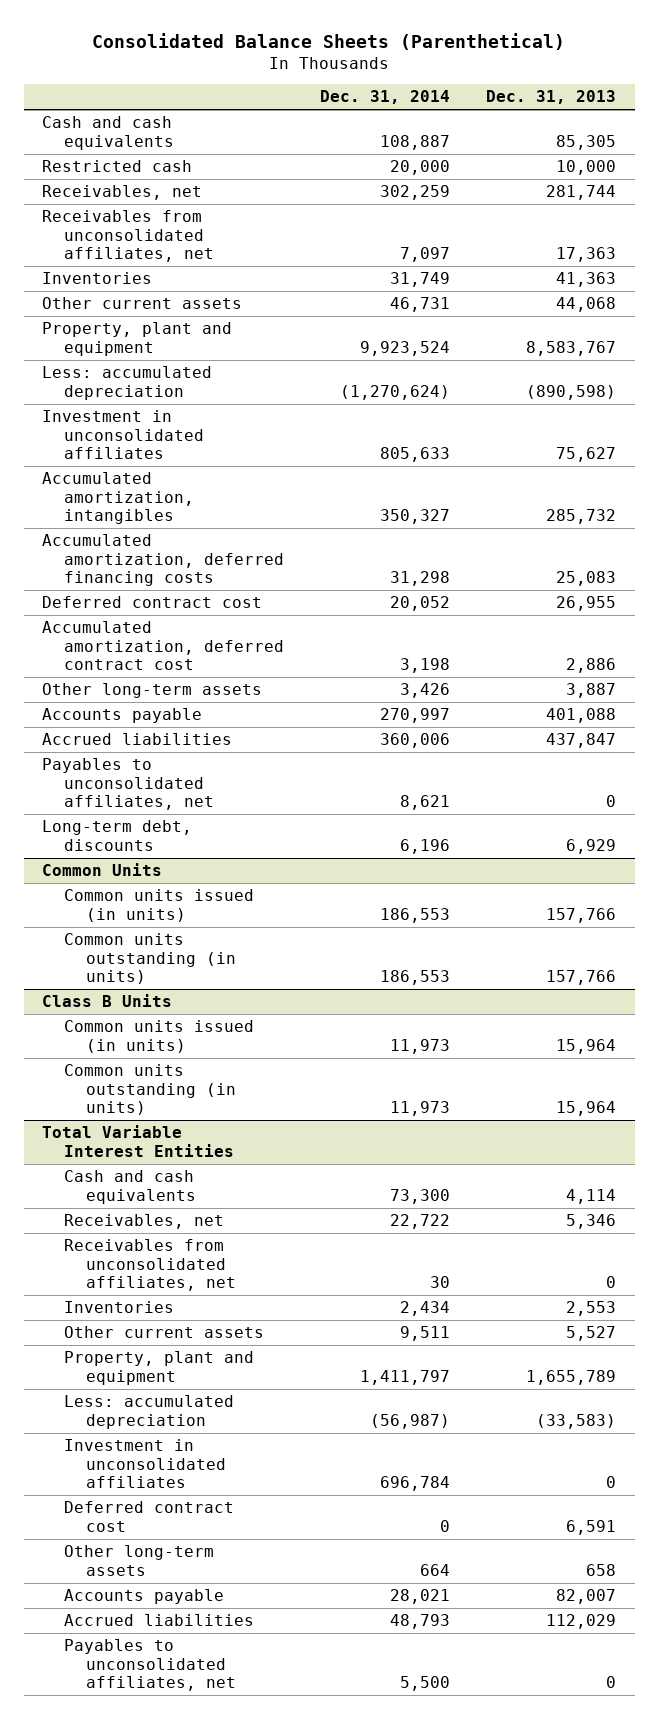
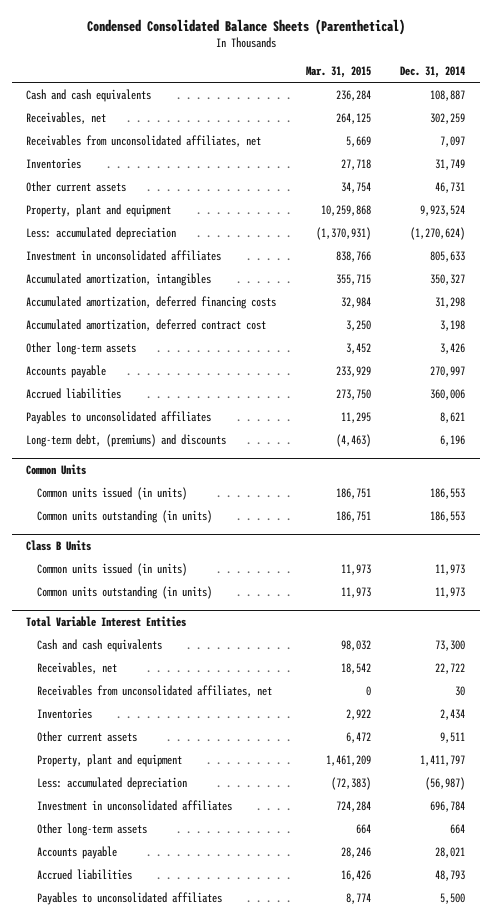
- Consolidated Balance Sheets (Parenthetical)
+ Condensed Consolidated Balance Sheets (Parenthetical)
- | Dec. 31, 2014 | Dec. 31, 2013
+ | Mar. 31, 2015 | Dec. 31, 2014
- Restricted cash | 20,000 | 10,000
- Deferred contract cost | 20,052 | 26,955
- Payables to unconsolidated affiliates, net | 8,621 | 0
- Long-term debt, discounts | 6,196 | 6,929
+ Payables to unconsolidated affiliates | 11,295 | 8,621
+ Long-term debt, (premiums) and discounts | (4,463) | 6,196
@ Total Variable Interest Entities
- Deferred contract cost | 0 | 6,591
- Payables to unconsolidated affiliates, net | 5,500 | 0
+ Payables to unconsolidated affiliates | 8,774 | 5,500

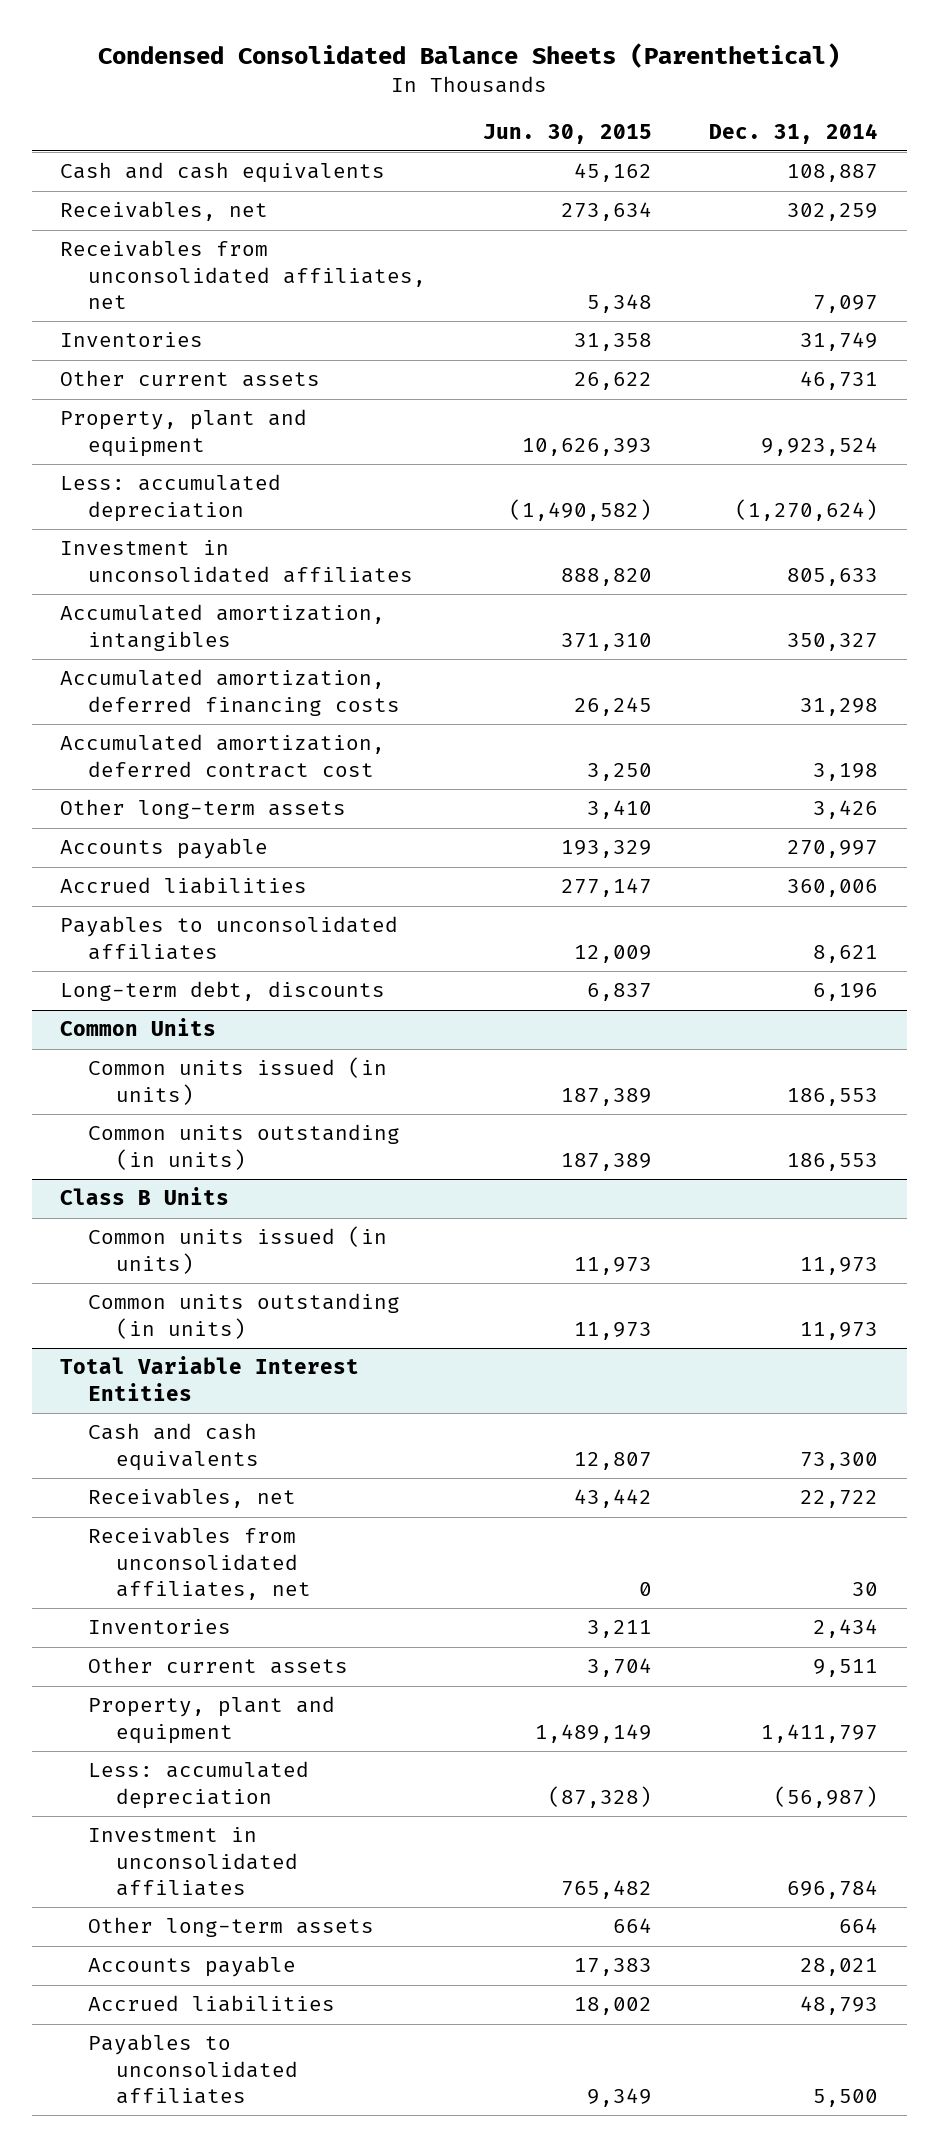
- | Mar. 31, 2015 | Dec. 31, 2014
+ | Jun. 30, 2015 | Dec. 31, 2014
- Long-term debt, (premiums) and discounts | (4,463) | 6,196
+ Long-term debt, discounts | 6,837 | 6,196

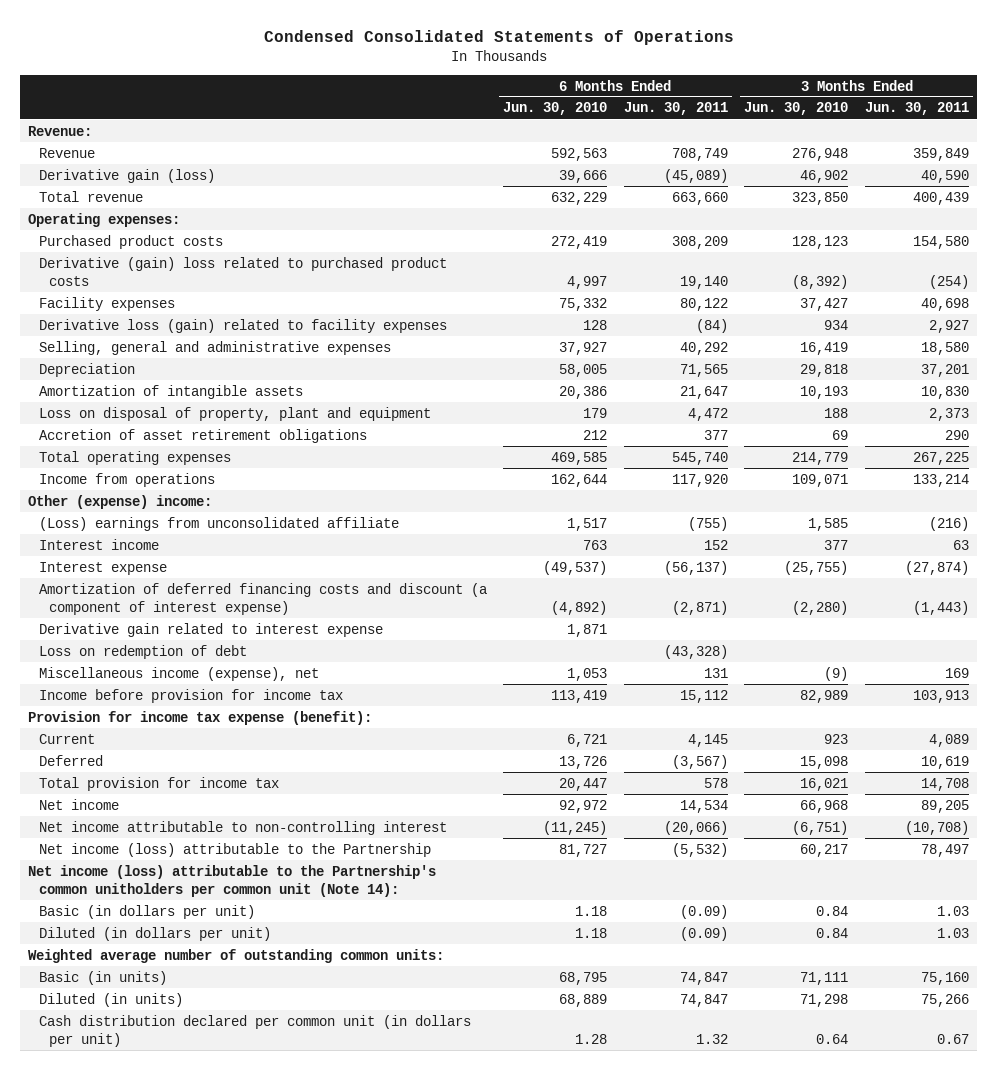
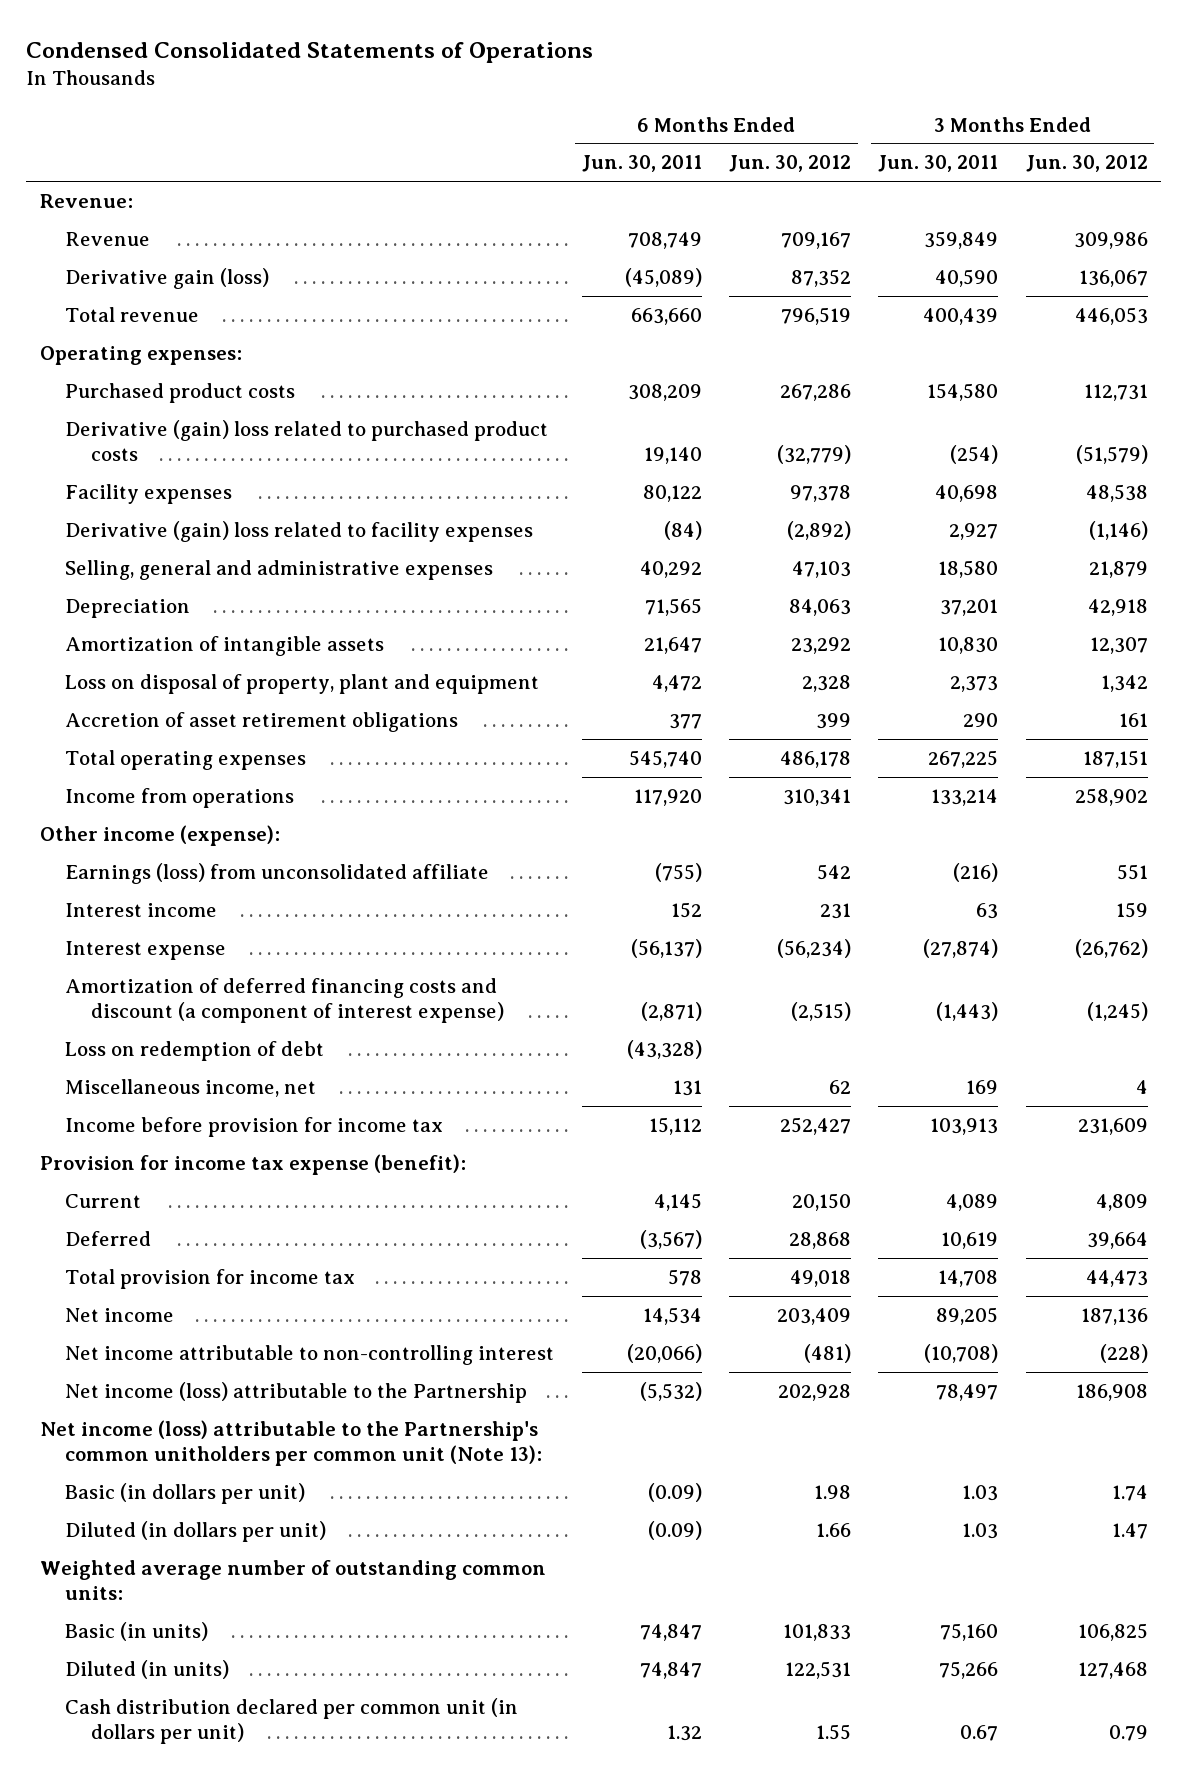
- | 6 Months Ended Jun. 30, 2010 | 6 Months Ended Jun. 30, 2011 | 3 Months Ended Jun. 30, 2010 | 3 Months Ended Jun. 30, 2011
+ | 6 Months Ended Jun. 30, 2011 | 6 Months Ended Jun. 30, 2012 | 3 Months Ended Jun. 30, 2011 | 3 Months Ended Jun. 30, 2012
- Derivative loss (gain) related to facility expenses | 128 | (84) | 934 | 2,927
+ Derivative (gain) loss related to facility expenses | (84) | (2,892) | 2,927 | (1,146)
- Other (expense) income:
- (Loss) earnings from unconsolidated affiliate | 1,517 | (755) | 1,585 | (216)
+ Other income (expense):
+ Earnings (loss) from unconsolidated affiliate | (755) | 542 | (216) | 551
- Derivative gain related to interest expense | 1,871 | | |
- Miscellaneous income (expense), net | 1,053 | 131 | (9) | 169
+ Miscellaneous income, net | 131 | 62 | 169 | 4
- Net income (loss) attributable to the Partnership's common unitholders per common unit (Note 14):
+ Net income (loss) attributable to the Partnership's common unitholders per common unit (Note 13):

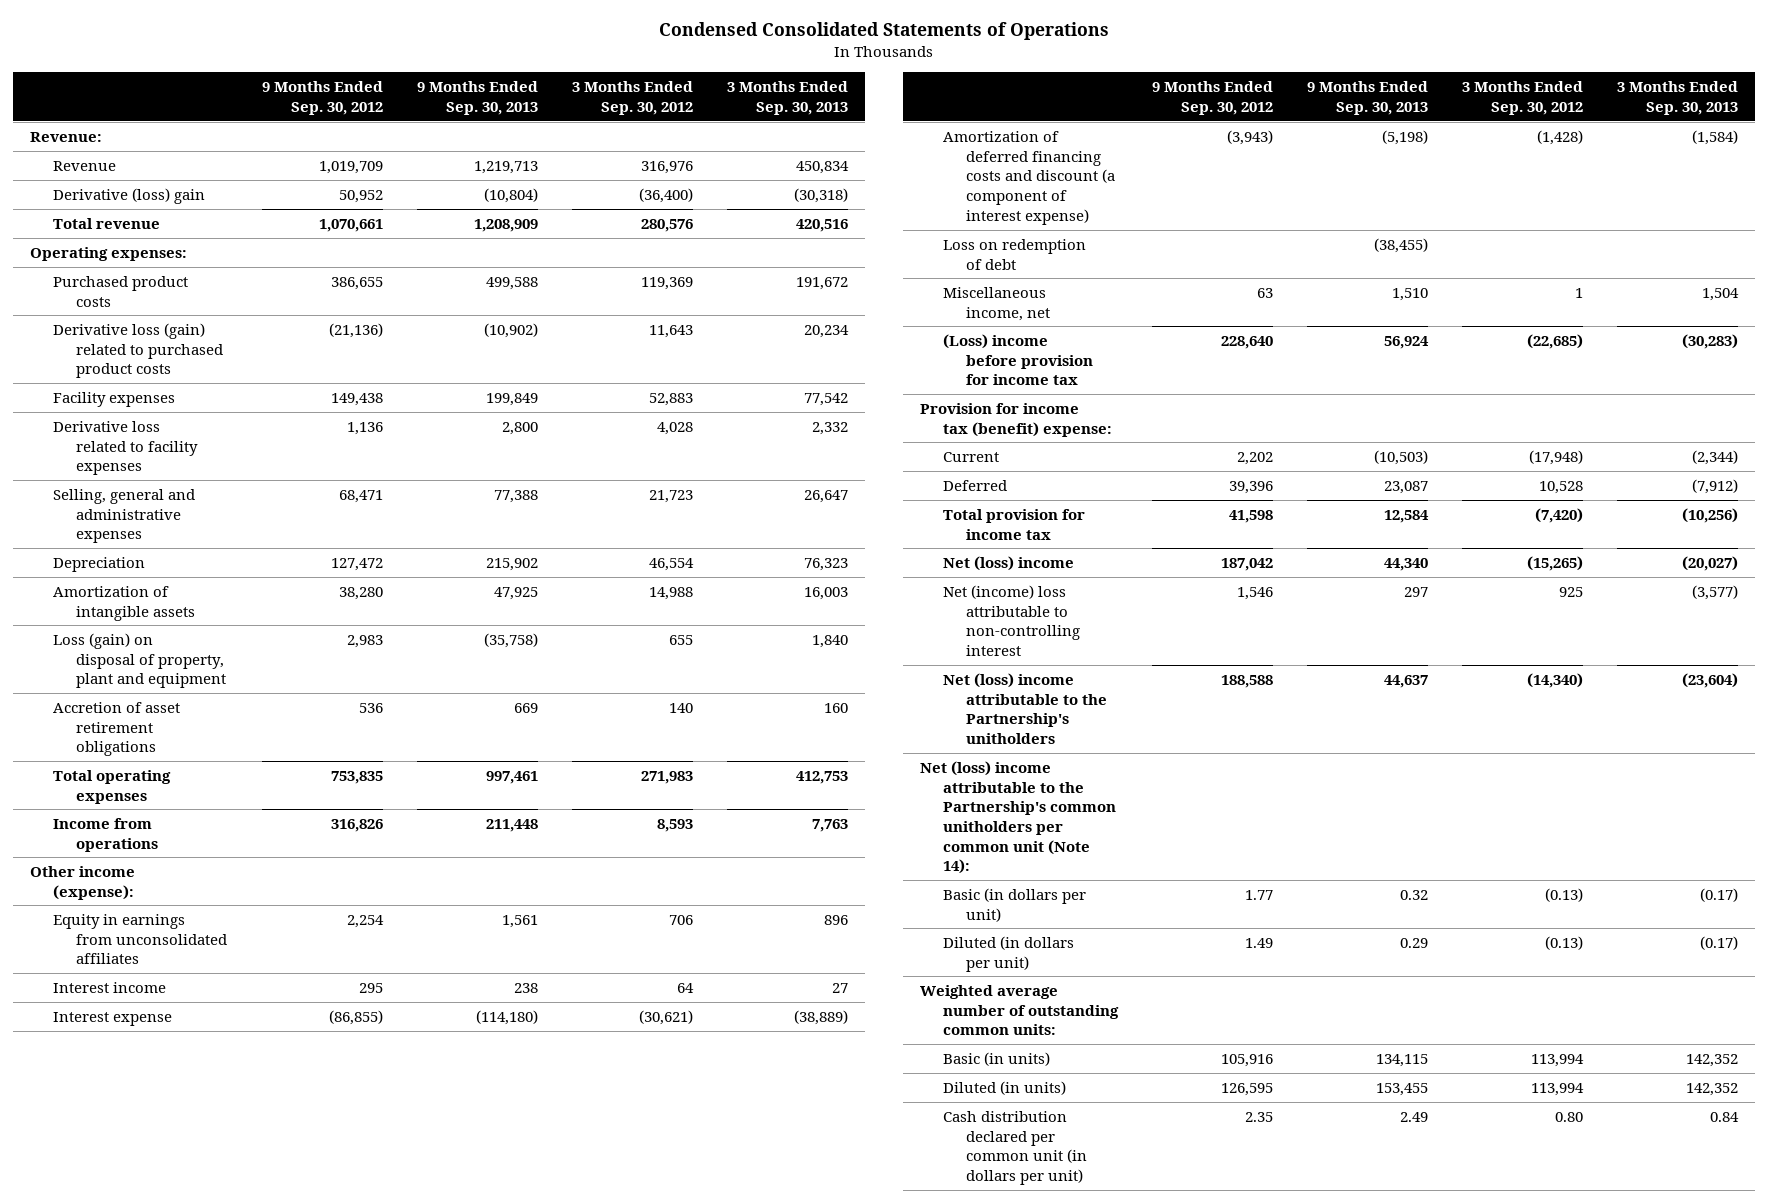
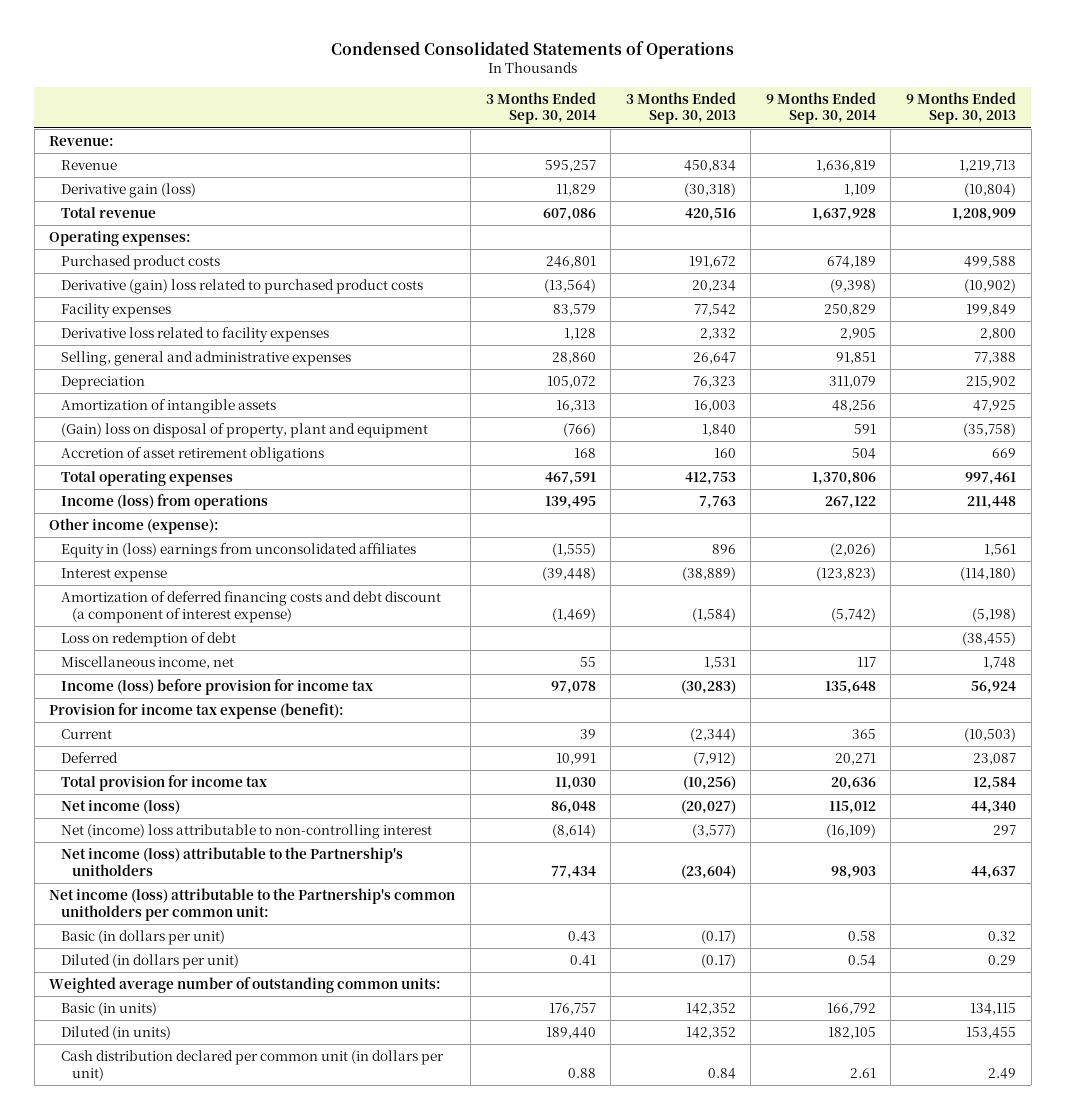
- | 9 Months Ended Sep. 30, 2012 | 9 Months Ended Sep. 30, 2013 | 3 Months Ended Sep. 30, 2012 | 3 Months Ended Sep. 30, 2013
+ | 3 Months Ended Sep. 30, 2014 | 3 Months Ended Sep. 30, 2013 | 9 Months Ended Sep. 30, 2014 | 9 Months Ended Sep. 30, 2013
- Derivative (loss) gain | 50,952 | (10,804) | (36,400) | (30,318)
+ Derivative gain (loss) | 11,829 | (30,318) | 1,109 | (10,804)
- Derivative loss (gain) related to purchased product costs | (21,136) | (10,902) | 11,643 | 20,234
+ Derivative (gain) loss related to purchased product costs | (13,564) | 20,234 | (9,398) | (10,902)
- Loss (gain) on disposal of property, plant and equipment | 2,983 | (35,758) | 655 | 1,840
+ (Gain) loss on disposal of property, plant and equipment | (766) | 1,840 | 591 | (35,758)
- Income from operations | 316,826 | 211,448 | 8,593 | 7,763
+ Income (loss) from operations | 139,495 | 7,763 | 267,122 | 211,448
- Equity in earnings from unconsolidated affiliates | 2,254 | 1,561 | 706 | 896
- Interest income | 295 | 238 | 64 | 27
+ Equity in (loss) earnings from unconsolidated affiliates | (1,555) | 896 | (2,026) | 1,561
- Amortization of deferred financing costs and discount (a component of interest expense) | (3,943) | (5,198) | (1,428) | (1,584)
+ Amortization of deferred financing costs and debt discount (a component of interest expense) | (1,469) | (1,584) | (5,742) | (5,198)
- Miscellaneous income, net | 63 | 1,510 | 1 | 1,504
- (Loss) income before provision for income tax | 228,640 | 56,924 | (22,685) | (30,283)
- Provision for income tax (benefit) expense:
+ Miscellaneous income, net | 55 | 1,531 | 117 | 1,748
+ Income (loss) before provision for income tax | 97,078 | (30,283) | 135,648 | 56,924
+ Provision for income tax expense (benefit):
- Net (loss) income | 187,042 | 44,340 | (15,265) | (20,027)
+ Net income (loss) | 86,048 | (20,027) | 115,012 | 44,340
- Net (loss) income attributable to the Partnership's unitholders | 188,588 | 44,637 | (14,340) | (23,604)
- Net (loss) income attributable to the Partnership's common unitholders per common unit (Note 14):
+ Net income (loss) attributable to the Partnership's unitholders | 77,434 | (23,604) | 98,903 | 44,637
+ Net income (loss) attributable to the Partnership's common unitholders per common unit:

